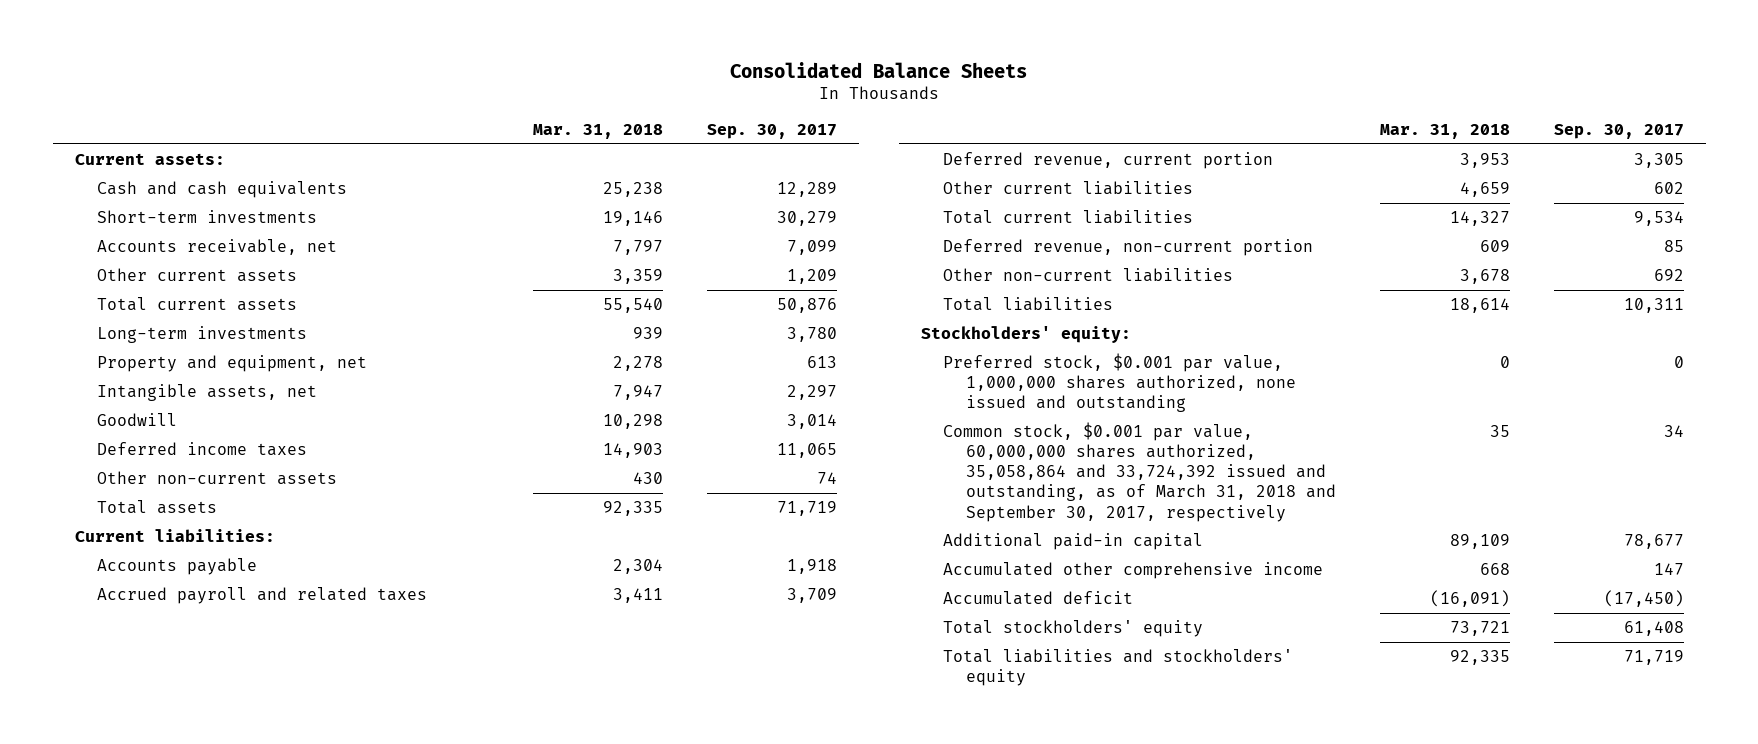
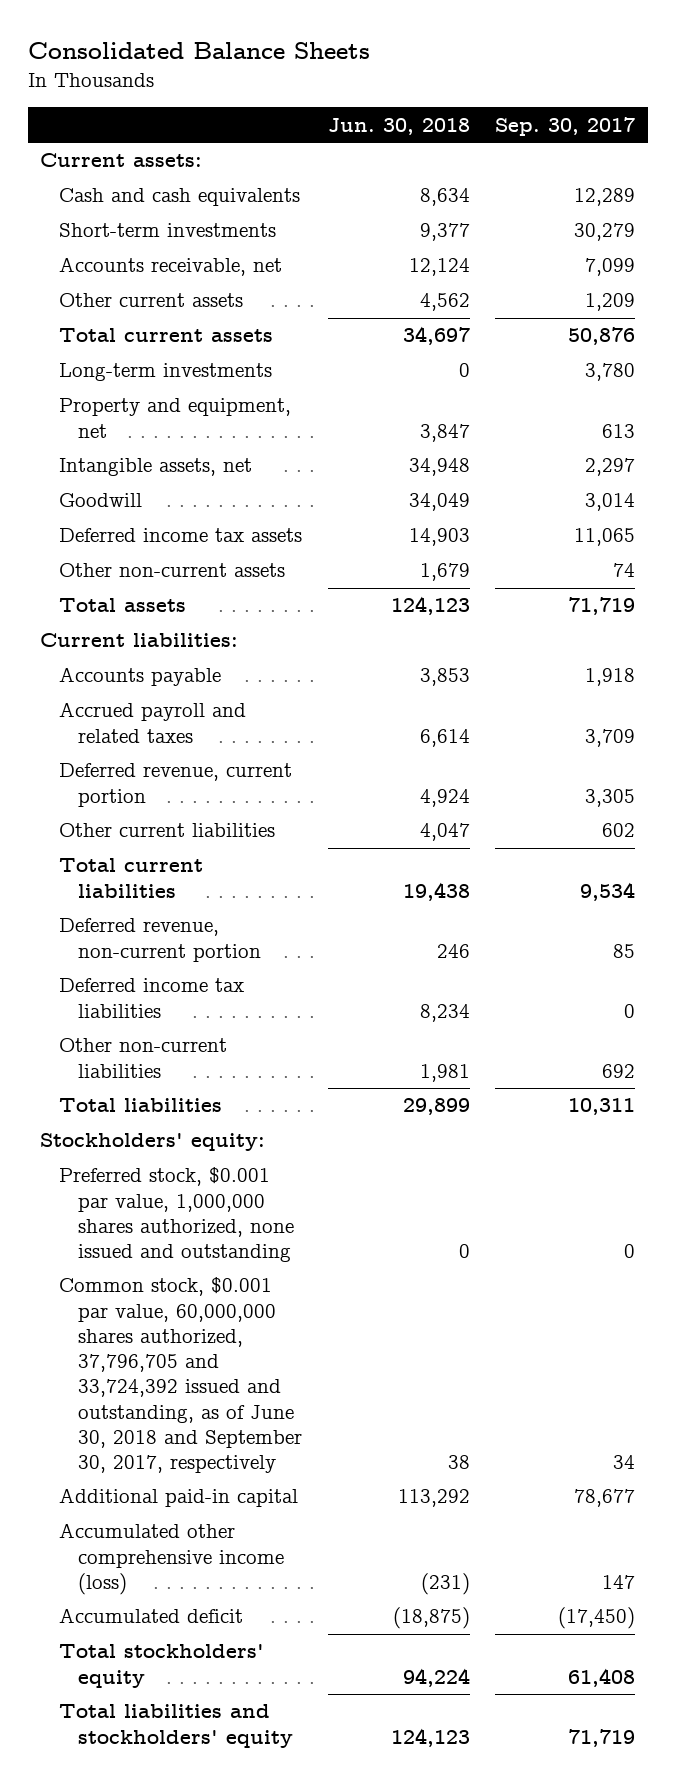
- | Mar. 31, 2018 | Sep. 30, 2017
+ | Jun. 30, 2018 | Sep. 30, 2017
- Deferred income taxes | 14,903 | 11,065
+ Deferred income tax assets | 14,903 | 11,065
+ Deferred income tax liabilities | 8,234 | 0
- Common stock, $0.001 par value, 60,000,000 shares authorized, 35,058,864 and 33,724,392 issued and outstanding, as of March 31, 2018 and September 30, 2017, respectively | 35 | 34
+ Common stock, $0.001 par value, 60,000,000 shares authorized, 37,796,705 and 33,724,392 issued and outstanding, as of June 30, 2018 and September 30, 2017, respectively | 38 | 34
- Accumulated other comprehensive income | 668 | 147
+ Accumulated other comprehensive income (loss) | (231) | 147

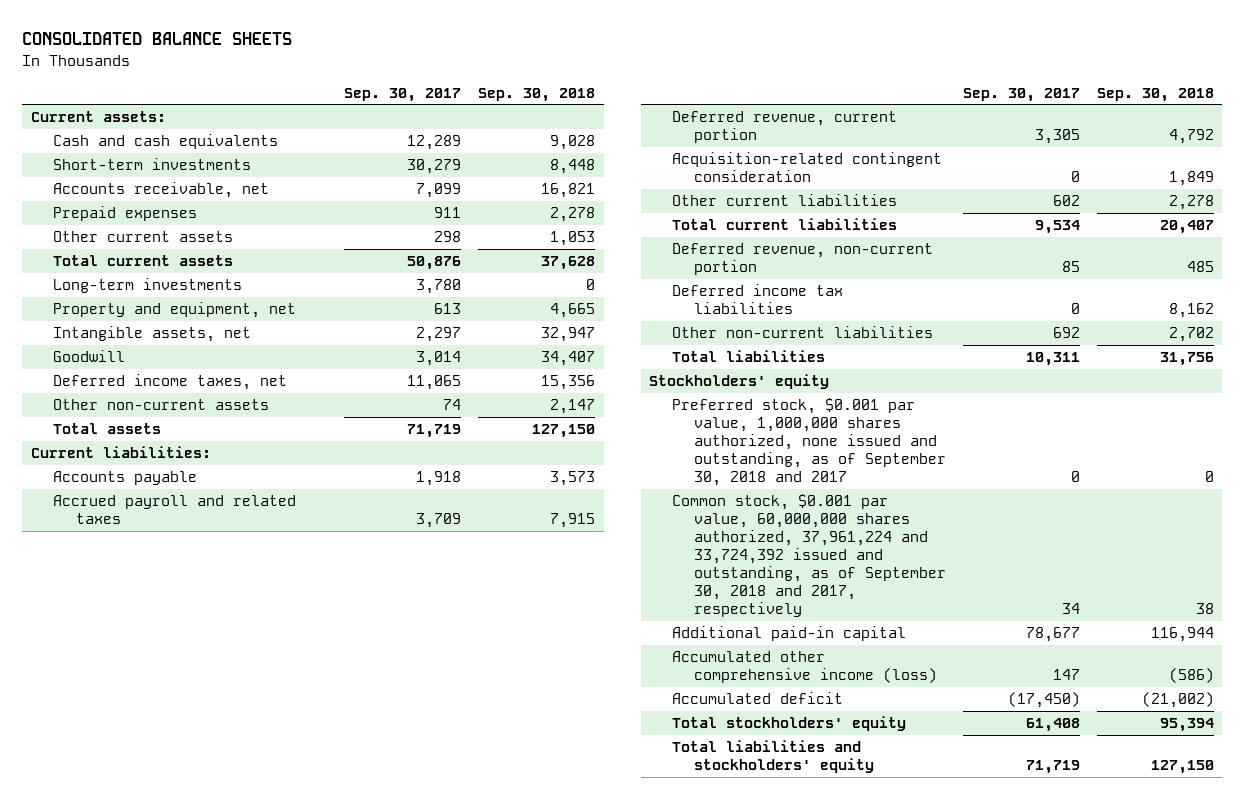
- Consolidated Balance Sheets
+ CONSOLIDATED BALANCE SHEETS
- | Jun. 30, 2018 | Sep. 30, 2017
+ | Sep. 30, 2017 | Sep. 30, 2018
- Other current assets | 4,562 | 1,209
+ Prepaid expenses | 911 | 2,278
+ Other current assets | 298 | 1,053
- Deferred income tax assets | 14,903 | 11,065
+ Deferred income taxes, net | 11,065 | 15,356
+ Acquisition-related contingent consideration | 0 | 1,849
- Stockholders' equity:
- Preferred stock, $0.001 par value, 1,000,000 shares authorized, none issued and outstanding | 0 | 0
- Common stock, $0.001 par value, 60,000,000 shares authorized, 37,796,705 and 33,724,392 issued and outstanding, as of June 30, 2018 and September 30, 2017, respectively | 38 | 34
+ Stockholders' equity
+ Preferred stock, $0.001 par value, 1,000,000 shares authorized, none issued and outstanding, as of September 30, 2018 and 2017 | 0 | 0
+ Common stock, $0.001 par value, 60,000,000 shares authorized, 37,961,224 and 33,724,392 issued and outstanding, as of September 30, 2018 and 2017, respectively | 34 | 38

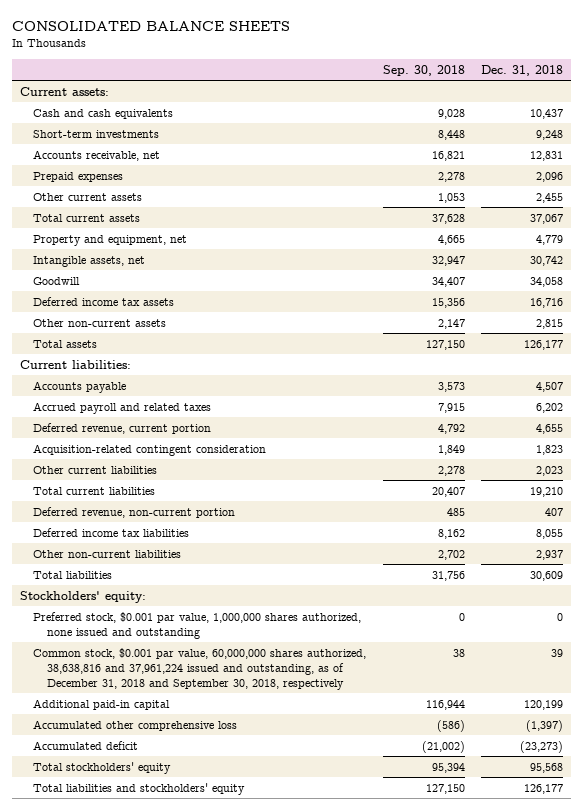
- | Sep. 30, 2017 | Sep. 30, 2018
+ | Sep. 30, 2018 | Dec. 31, 2018
- Long-term investments | 3,780 | 0
- Deferred income taxes, net | 11,065 | 15,356
+ Deferred income tax assets | 15,356 | 16,716
- Stockholders' equity
- Preferred stock, $0.001 par value, 1,000,000 shares authorized, none issued and outstanding, as of September 30, 2018 and 2017 | 0 | 0
- Common stock, $0.001 par value, 60,000,000 shares authorized, 37,961,224 and 33,724,392 issued and outstanding, as of September 30, 2018 and 2017, respectively | 34 | 38
+ Stockholders' equity:
+ Preferred stock, $0.001 par value, 1,000,000 shares authorized, none issued and outstanding | 0 | 0
+ Common stock, $0.001 par value, 60,000,000 shares authorized, 38,638,816 and 37,961,224 issued and outstanding, as of December 31, 2018 and September 30, 2018, respectively | 38 | 39
- Accumulated other comprehensive income (loss) | 147 | (586)
+ Accumulated other comprehensive loss | (586) | (1,397)

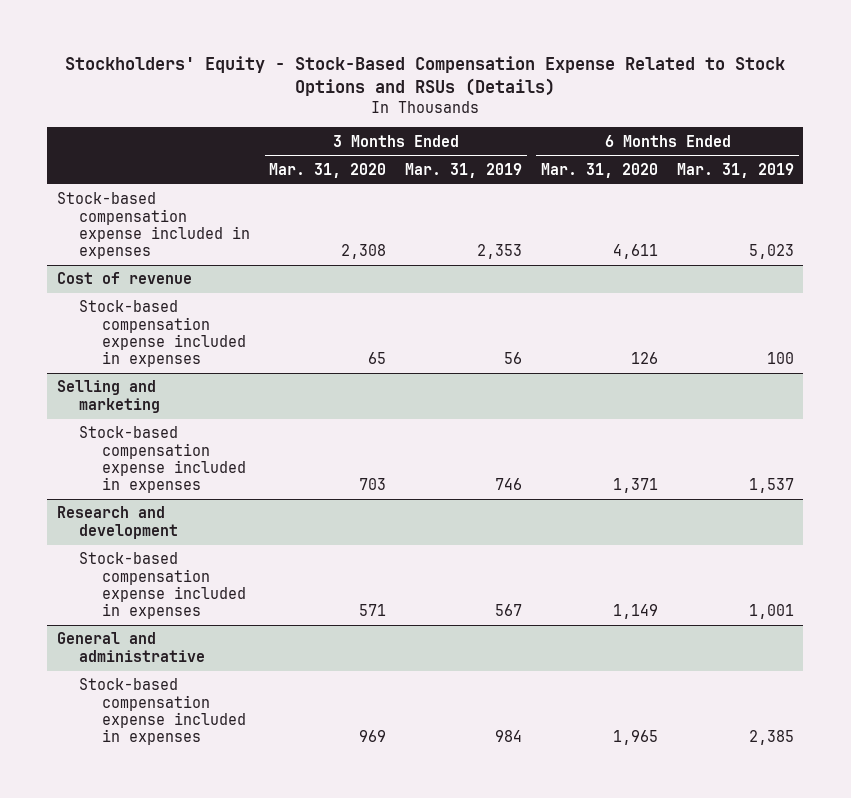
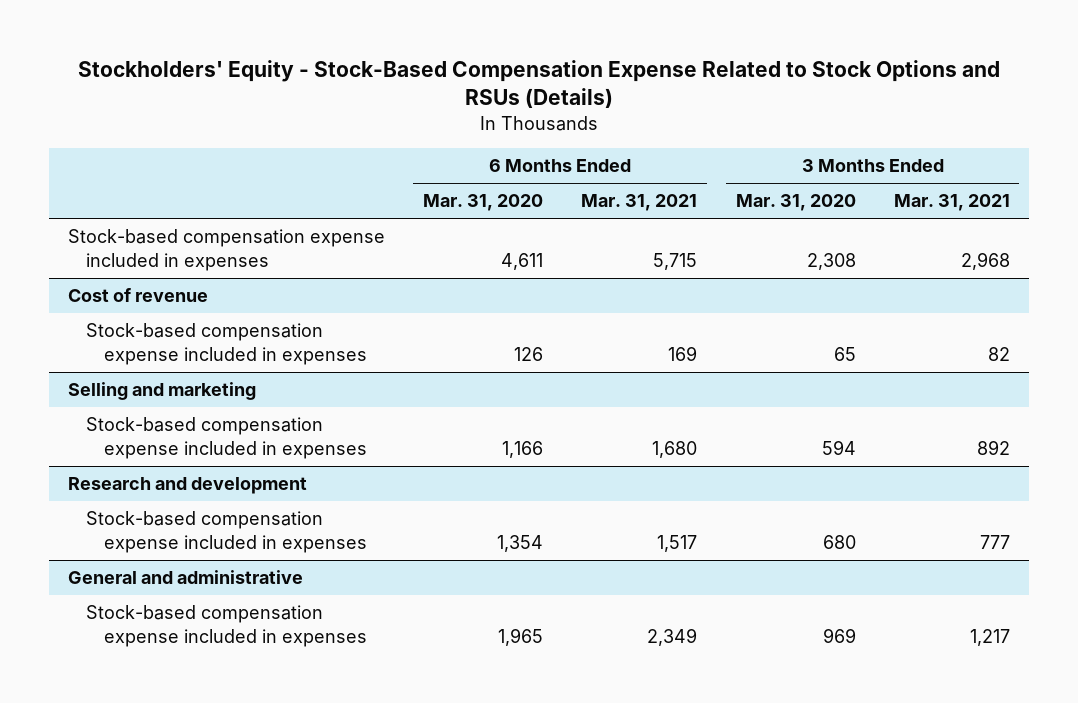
- | 3 Months Ended Mar. 31, 2020 | 3 Months Ended Mar. 31, 2019 | 6 Months Ended Mar. 31, 2020 | 6 Months Ended Mar. 31, 2019
+ | 6 Months Ended Mar. 31, 2020 | 6 Months Ended Mar. 31, 2021 | 3 Months Ended Mar. 31, 2020 | 3 Months Ended Mar. 31, 2021
@ Selling and marketing
- Stock-based compensation expense included in expenses | 703 | 746 | 1,371 | 1,537
+ Stock-based compensation expense included in expenses | 1,166 | 1,680 | 594 | 892
@ Research and development
- Stock-based compensation expense included in expenses | 571 | 567 | 1,149 | 1,001
+ Stock-based compensation expense included in expenses | 1,354 | 1,517 | 680 | 777

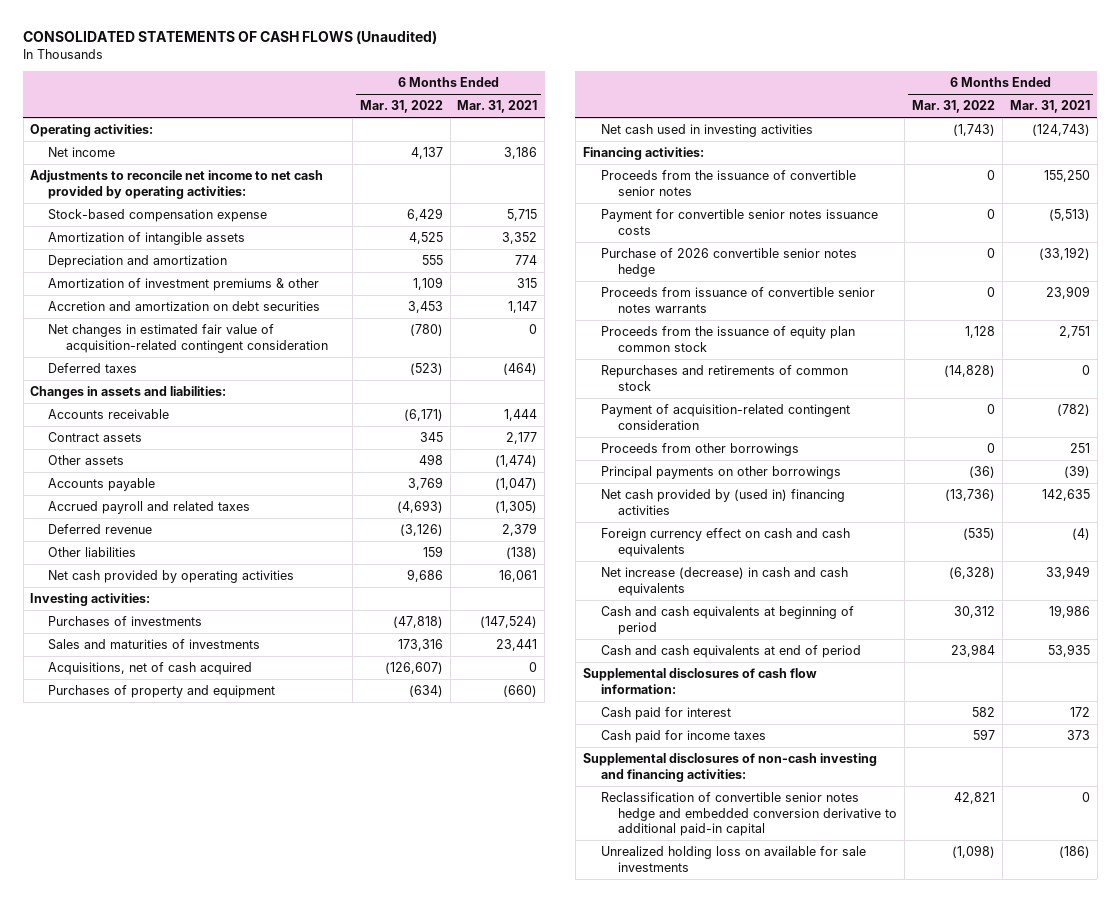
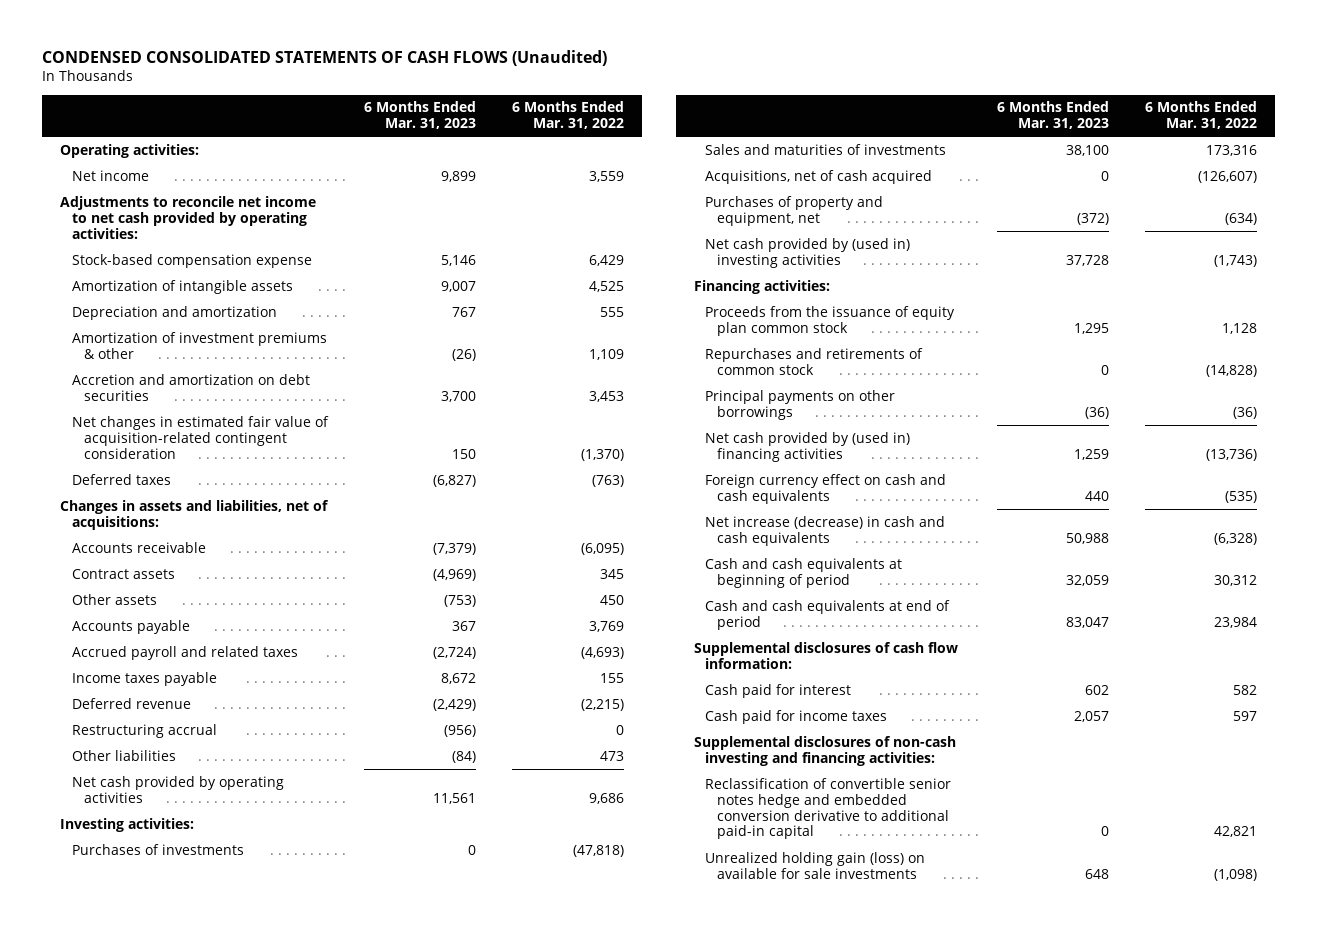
- CONSOLIDATED STATEMENTS OF CASH FLOWS (Unaudited)
+ CONDENSED CONSOLIDATED STATEMENTS OF CASH FLOWS (Unaudited)
- | 6 Months Ended Mar. 31, 2022 | 6 Months Ended Mar. 31, 2021
+ | 6 Months Ended Mar. 31, 2023 | 6 Months Ended Mar. 31, 2022
- Net income | 4,137 | 3,186
+ Net income | 9,899 | 3,559
- Net changes in estimated fair value of acquisition-related contingent consideration | (780) | 0
- Deferred taxes | (523) | (464)
- Changes in assets and liabilities:
- Accounts receivable | (6,171) | 1,444
+ Net changes in estimated fair value of acquisition-related contingent consideration | 150 | (1,370)
+ Deferred taxes | (6,827) | (763)
+ Changes in assets and liabilities, net of acquisitions:
+ Accounts receivable | (7,379) | (6,095)
- Other assets | 498 | (1,474)
+ Other assets | (753) | 450
- Deferred revenue | (3,126) | 2,379
- Other liabilities | 159 | (138)
+ Income taxes payable | 8,672 | 155
+ Deferred revenue | (2,429) | (2,215)
+ Restructuring accrual | (956) | 0
+ Other liabilities | (84) | 473
- Purchases of property and equipment | (634) | (660)
- Net cash used in investing activities | (1,743) | (124,743)
+ Purchases of property and equipment, net | (372) | (634)
+ Net cash provided by (used in) investing activities | 37,728 | (1,743)
- Proceeds from the issuance of convertible senior notes | 0 | 155,250
- Payment for convertible senior notes issuance costs | 0 | (5,513)
- Purchase of 2026 convertible senior notes hedge | 0 | (33,192)
- Proceeds from issuance of convertible senior notes warrants | 0 | 23,909
- Payment of acquisition-related contingent consideration | 0 | (782)
- Proceeds from other borrowings | 0 | 251
- Unrealized holding loss on available for sale investments | (1,098) | (186)
+ Unrealized holding gain (loss) on available for sale investments | 648 | (1,098)

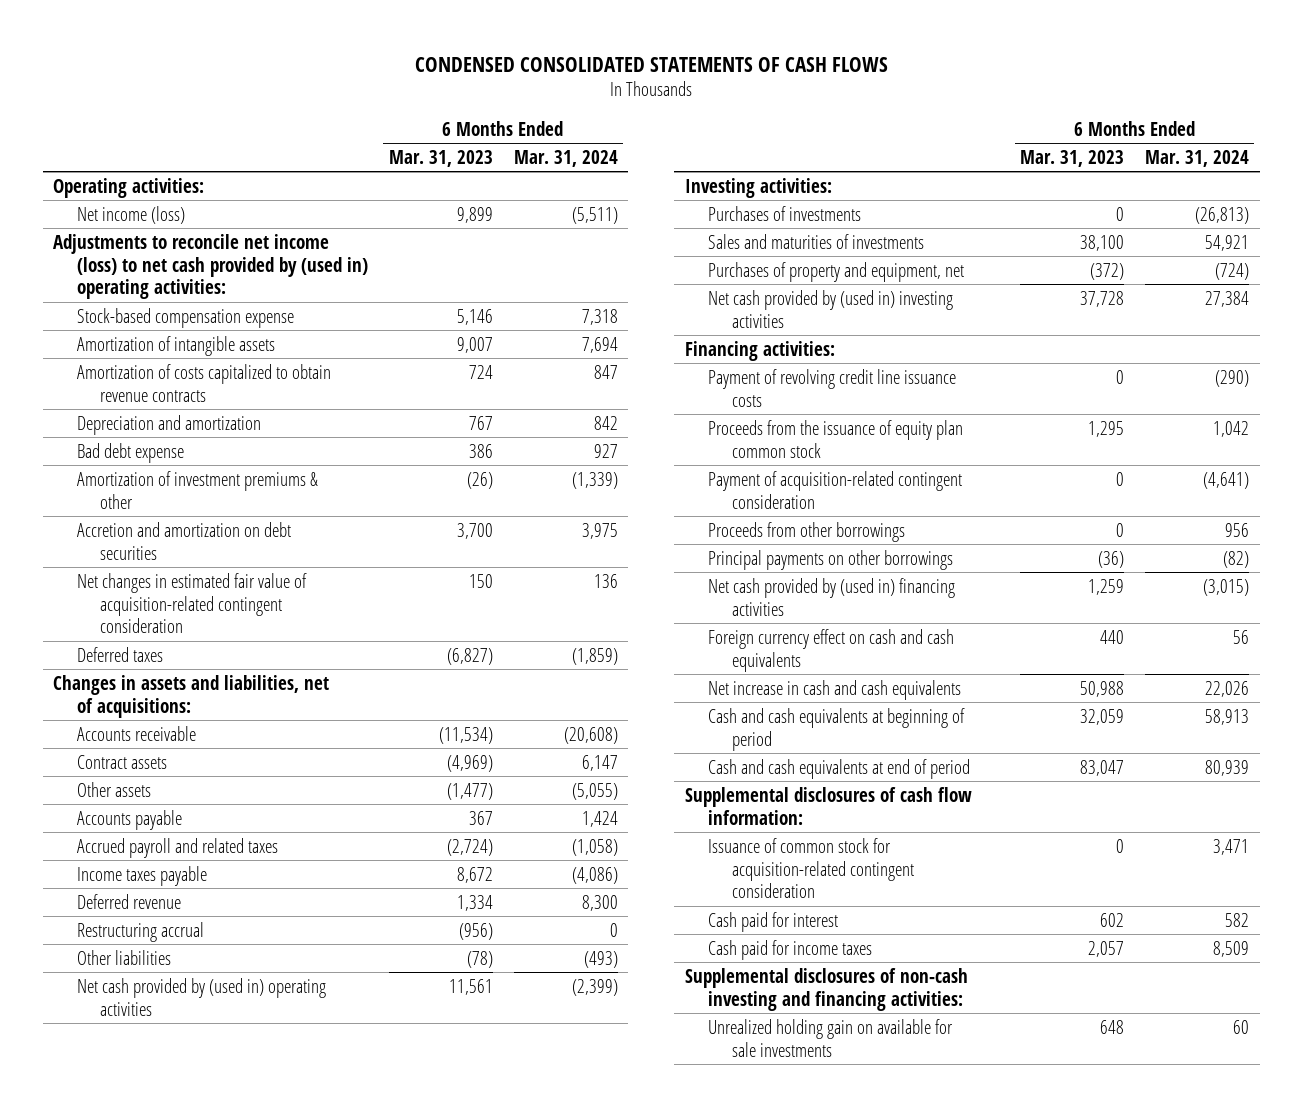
- CONDENSED CONSOLIDATED STATEMENTS OF CASH FLOWS (Unaudited)
+ CONDENSED CONSOLIDATED STATEMENTS OF CASH FLOWS
- | 6 Months Ended Mar. 31, 2023 | 6 Months Ended Mar. 31, 2022
+ | 6 Months Ended Mar. 31, 2023 | 6 Months Ended Mar. 31, 2024
- Net income | 9,899 | 3,559
- Adjustments to reconcile net income to net cash provided by operating activities:
+ Net income (loss) | 9,899 | (5,511)
+ Adjustments to reconcile net income (loss) to net cash provided by (used in) operating activities:
+ Amortization of costs capitalized to obtain revenue contracts | 724 | 847
+ Bad debt expense | 386 | 927
- Accounts receivable | (7,379) | (6,095)
+ Accounts receivable | (11,534) | (20,608)
- Other assets | (753) | 450
+ Other assets | (1,477) | (5,055)
- Deferred revenue | (2,429) | (2,215)
+ Deferred revenue | 1,334 | 8,300
- Other liabilities | (84) | 473
- Net cash provided by operating activities | 11,561 | 9,686
+ Other liabilities | (78) | (493)
+ Net cash provided by (used in) operating activities | 11,561 | (2,399)
- Acquisitions, net of cash acquired | 0 | (126,607)
+ Payment of revolving credit line issuance costs | 0 | (290)
- Repurchases and retirements of common stock | 0 | (14,828)
+ Payment of acquisition-related contingent consideration | 0 | (4,641)
+ Proceeds from other borrowings | 0 | 956
- Net increase (decrease) in cash and cash equivalents | 50,988 | (6,328)
+ Net increase in cash and cash equivalents | 50,988 | 22,026
+ Issuance of common stock for acquisition-related contingent consideration | 0 | 3,471
- Reclassification of convertible senior notes hedge and embedded conversion derivative to additional paid-in capital | 0 | 42,821
- Unrealized holding gain (loss) on available for sale investments | 648 | (1,098)
+ Unrealized holding gain on available for sale investments | 648 | 60

